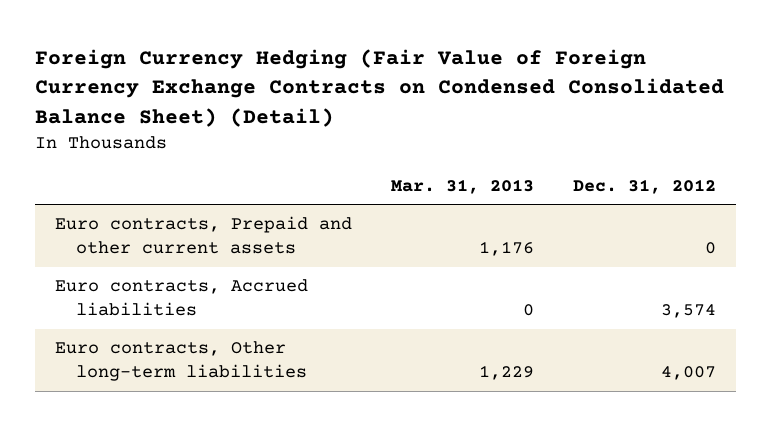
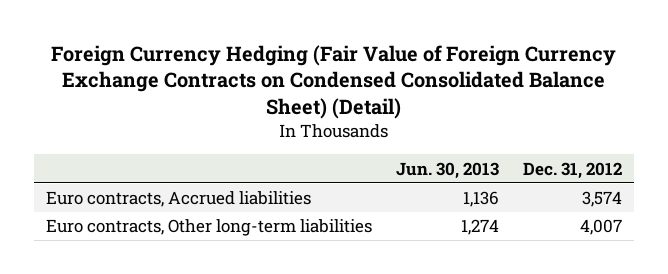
- | Mar. 31, 2013 | Dec. 31, 2012
+ | Jun. 30, 2013 | Dec. 31, 2012
- Euro contracts, Prepaid and other current assets | 1,176 | 0

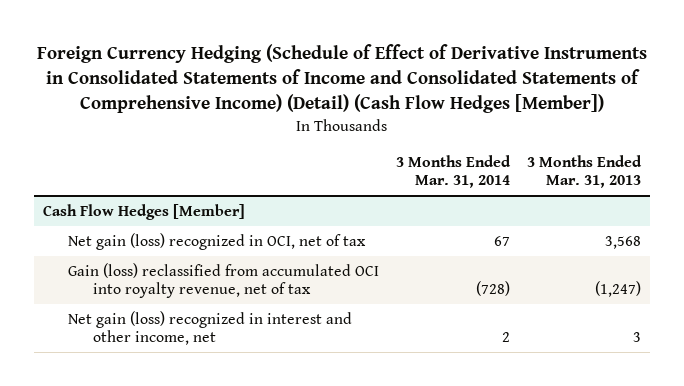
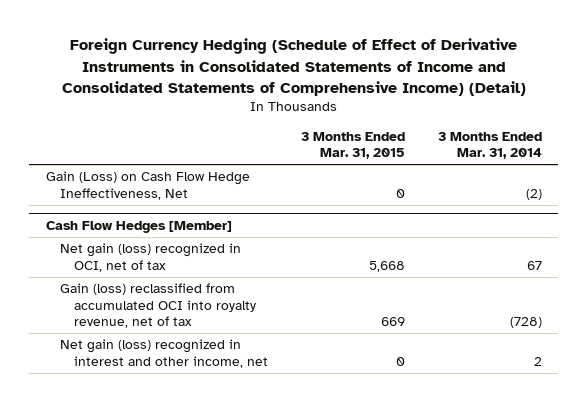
- Foreign Currency Hedging (Schedule of Effect of Derivative Instruments in Consolidated Statements of Income and Consolidated Statements of Comprehensive Income) (Detail) (Cash Flow Hedges [Member])
+ Foreign Currency Hedging (Schedule of Effect of Derivative Instruments in Consolidated Statements of Income and Consolidated Statements of Comprehensive Income) (Detail)
- | 3 Months Ended Mar. 31, 2014 | 3 Months Ended Mar. 31, 2013
+ | 3 Months Ended Mar. 31, 2015 | 3 Months Ended Mar. 31, 2014
+ Gain (Loss) on Cash Flow Hedge Ineffectiveness, Net | 0 | (2)

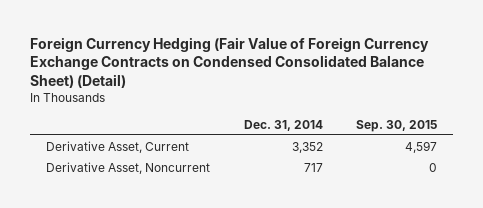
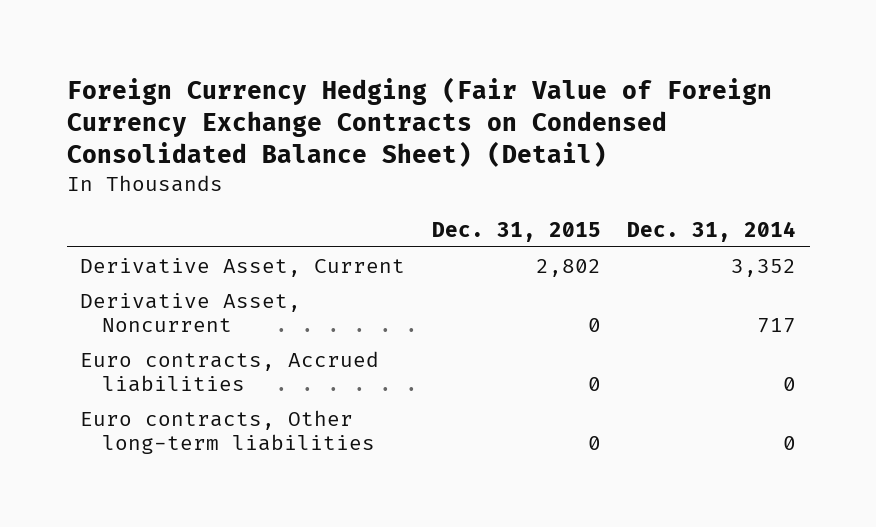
- | Dec. 31, 2014 | Sep. 30, 2015
+ | Dec. 31, 2015 | Dec. 31, 2014
+ Euro contracts, Accrued liabilities | 0 | 0
+ Euro contracts, Other long-term liabilities | 0 | 0

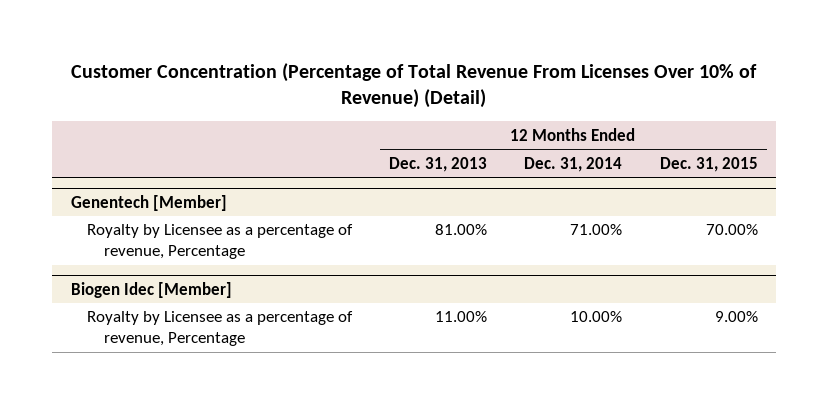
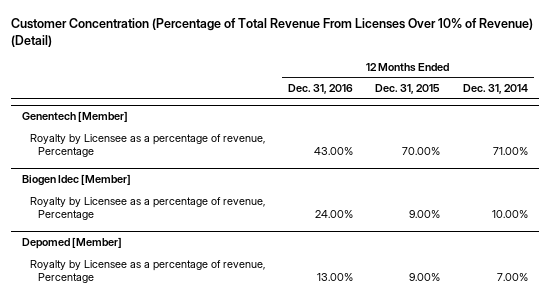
- | 12 Months Ended Dec. 31, 2013 | 12 Months Ended Dec. 31, 2014 | 12 Months Ended Dec. 31, 2015
+ | 12 Months Ended Dec. 31, 2016 | 12 Months Ended Dec. 31, 2015 | 12 Months Ended Dec. 31, 2014
+ Depomed [Member]
+ Royalty by Licensee as a percentage of revenue, Percentage | 13.00% | 9.00% | 7.00%

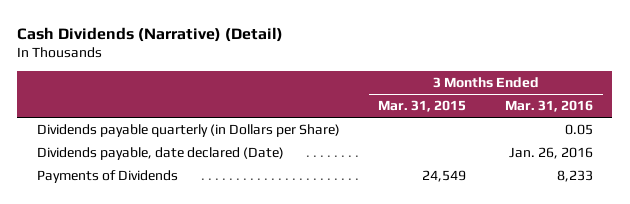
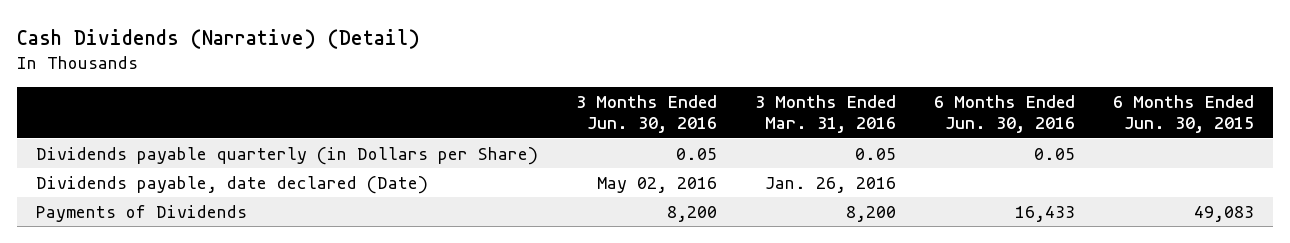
- | 3 Months Ended Mar. 31, 2015 | 3 Months Ended Mar. 31, 2016
+ | 3 Months Ended Jun. 30, 2016 | 3 Months Ended Mar. 31, 2016 | 6 Months Ended Jun. 30, 2016 | 6 Months Ended Jun. 30, 2015
- Payments of Dividends | 24,549 | 8,233
+ Payments of Dividends | 8,200 | 8,200 | 16,433 | 49,083

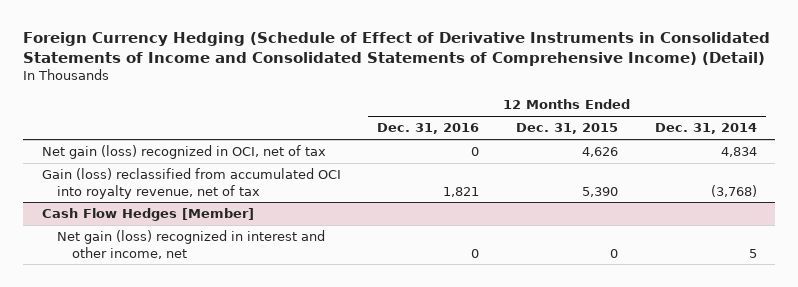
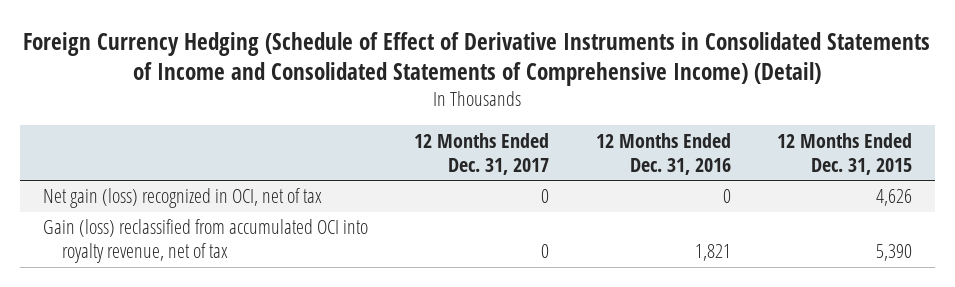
- | 12 Months Ended Dec. 31, 2016 | 12 Months Ended Dec. 31, 2015 | 12 Months Ended Dec. 31, 2014
+ | 12 Months Ended Dec. 31, 2017 | 12 Months Ended Dec. 31, 2016 | 12 Months Ended Dec. 31, 2015
- Cash Flow Hedges [Member]
- Net gain (loss) recognized in interest and other income, net | 0 | 0 | 5

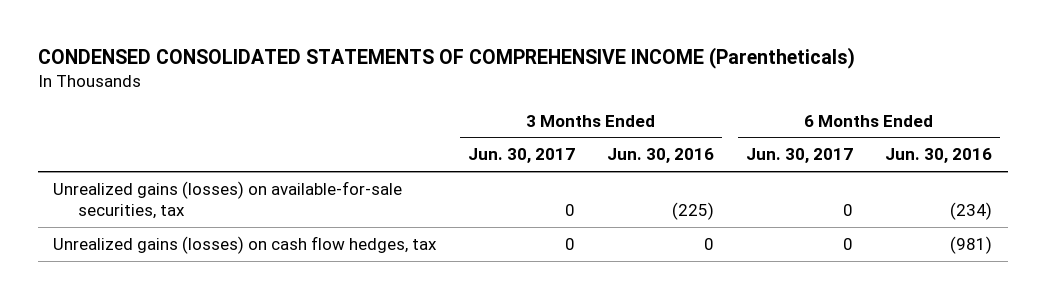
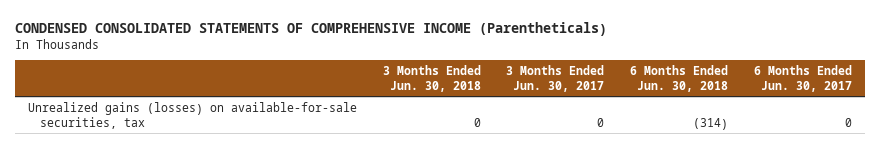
- | 3 Months Ended Jun. 30, 2017 | 3 Months Ended Jun. 30, 2016 | 6 Months Ended Jun. 30, 2017 | 6 Months Ended Jun. 30, 2016
+ | 3 Months Ended Jun. 30, 2018 | 3 Months Ended Jun. 30, 2017 | 6 Months Ended Jun. 30, 2018 | 6 Months Ended Jun. 30, 2017
- Unrealized gains (losses) on cash flow hedges, tax | 0 | 0 | 0 | (981)

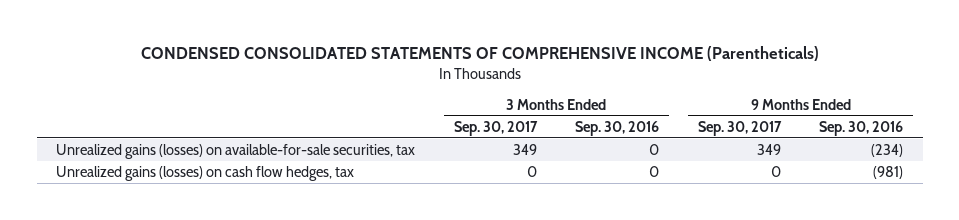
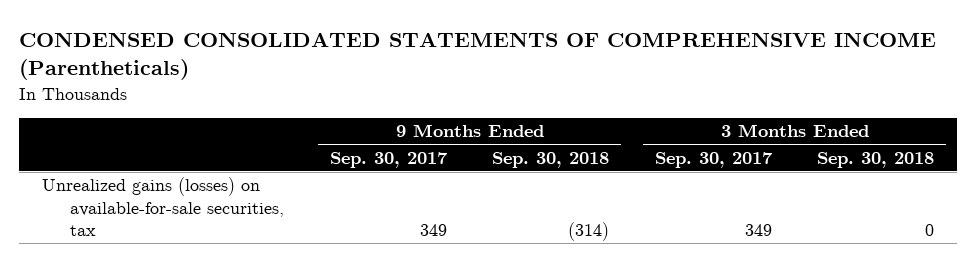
- | 3 Months Ended Sep. 30, 2017 | 3 Months Ended Sep. 30, 2016 | 9 Months Ended Sep. 30, 2017 | 9 Months Ended Sep. 30, 2016
+ | 9 Months Ended Sep. 30, 2017 | 9 Months Ended Sep. 30, 2018 | 3 Months Ended Sep. 30, 2017 | 3 Months Ended Sep. 30, 2018
- Unrealized gains (losses) on cash flow hedges, tax | 0 | 0 | 0 | (981)

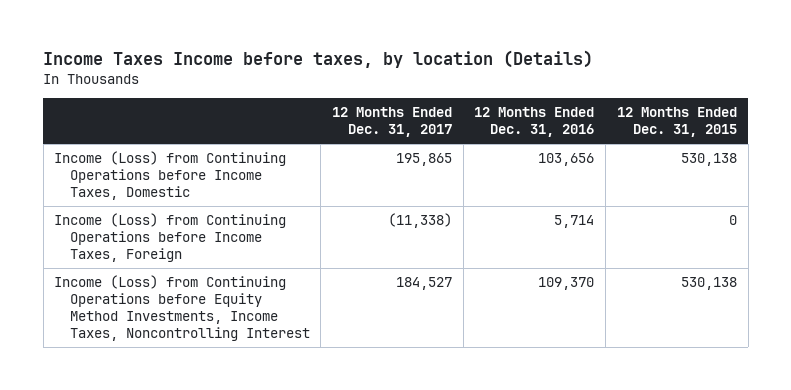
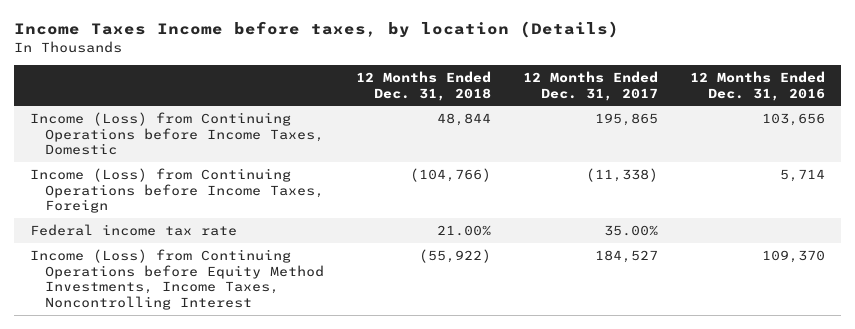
- | 12 Months Ended Dec. 31, 2017 | 12 Months Ended Dec. 31, 2016 | 12 Months Ended Dec. 31, 2015
+ | 12 Months Ended Dec. 31, 2018 | 12 Months Ended Dec. 31, 2017 | 12 Months Ended Dec. 31, 2016
+ Federal income tax rate | 21.00% | 35.00% |

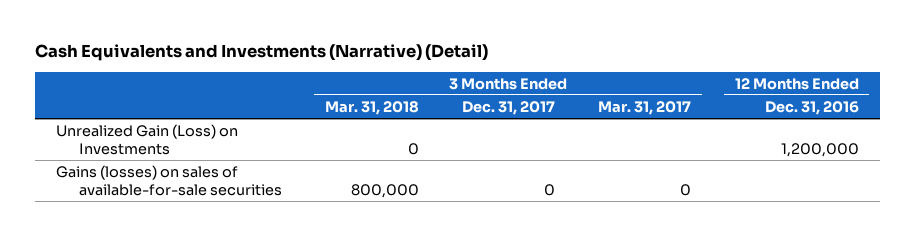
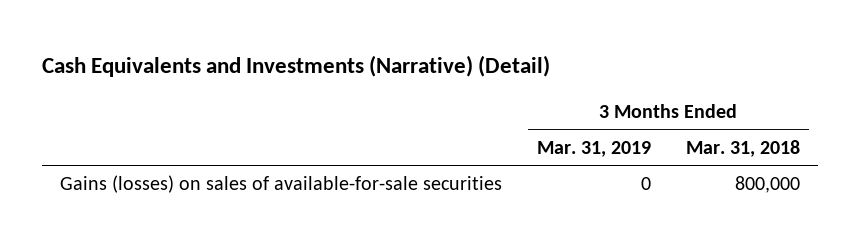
- | 3 Months Ended Mar. 31, 2018 | 3 Months Ended Dec. 31, 2017 | 3 Months Ended Mar. 31, 2017 | 12 Months Ended Dec. 31, 2016
+ | 3 Months Ended Mar. 31, 2019 | 3 Months Ended Mar. 31, 2018
- Unrealized Gain (Loss) on Investments | 0 | | | 1,200,000

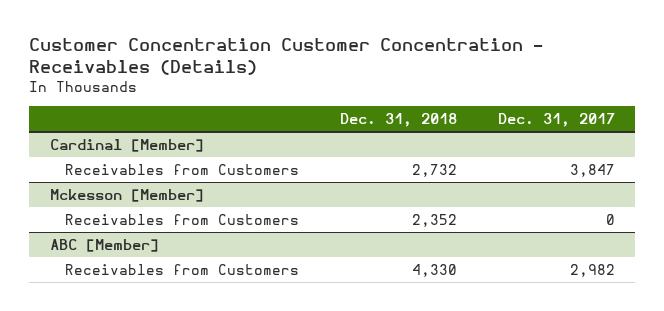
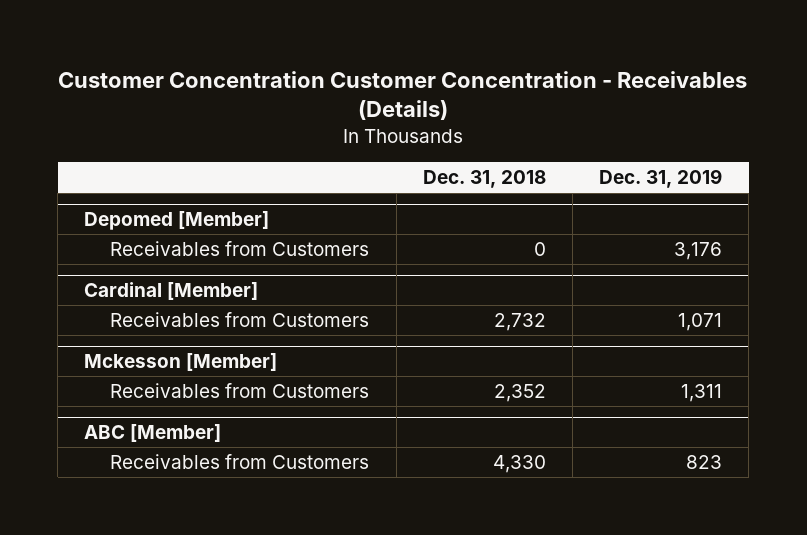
- | Dec. 31, 2018 | Dec. 31, 2017
+ | Dec. 31, 2018 | Dec. 31, 2019
+ Depomed [Member]
+ Receivables from Customers | 0 | 3,176

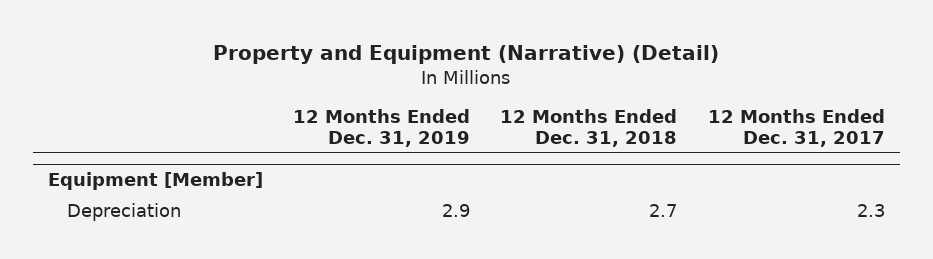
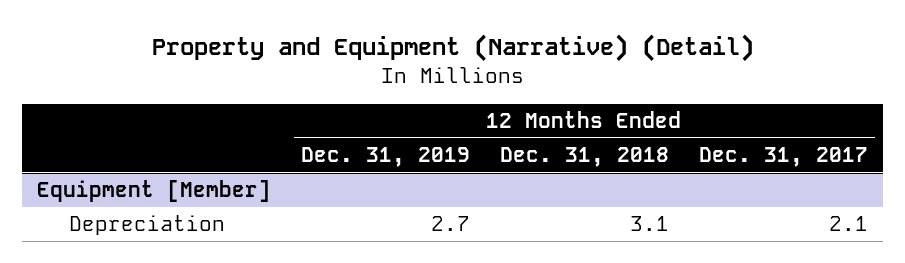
@ Equipment [Member]
- Depreciation | 2.9 | 2.7 | 2.3
+ Depreciation | 2.7 | 3.1 | 2.1

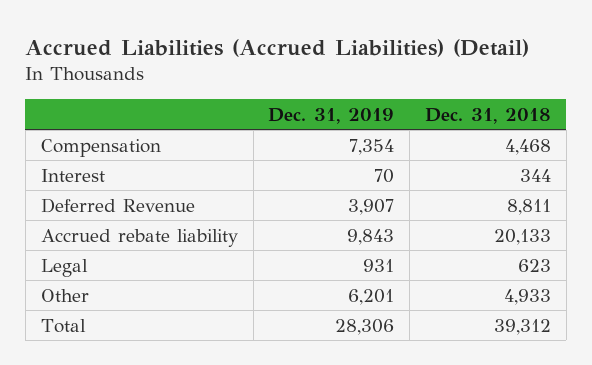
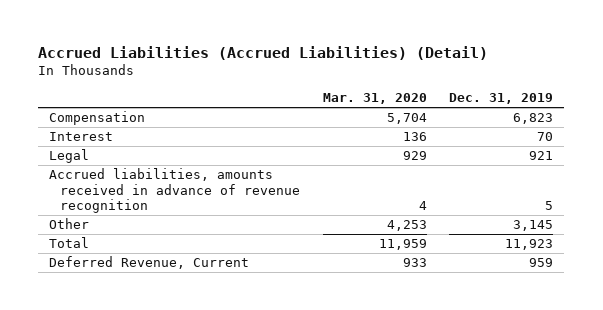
- | Dec. 31, 2019 | Dec. 31, 2018
+ | Mar. 31, 2020 | Dec. 31, 2019
- Compensation | 7,354 | 4,468
+ Compensation | 5,704 | 6,823
- Deferred Revenue | 3,907 | 8,811
- Accrued rebate liability | 9,843 | 20,133
- Legal | 931 | 623
- Other | 6,201 | 4,933
- Total | 28,306 | 39,312
+ Legal | 929 | 921
+ Accrued liabilities, amounts received in advance of revenue recognition | 4 | 5
+ Other | 4,253 | 3,145
+ Total | 11,959 | 11,923
+ Deferred Revenue, Current | 933 | 959

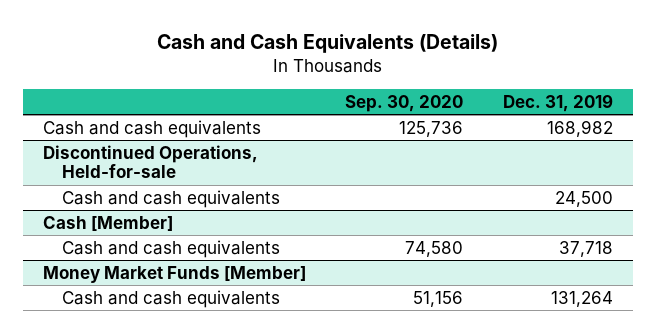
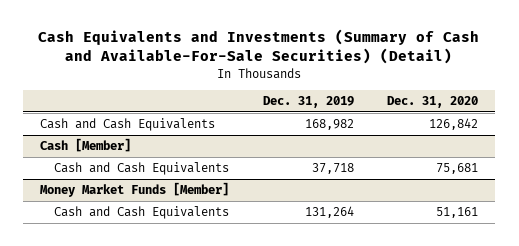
- Cash and Cash Equivalents (Details)
+ Cash Equivalents and Investments (Summary of Cash and Available-For-Sale Securities) (Detail)
- | Sep. 30, 2020 | Dec. 31, 2019
+ | Dec. 31, 2019 | Dec. 31, 2020
- Cash and cash equivalents | 125,736 | 168,982
- Discontinued Operations, Held-for-sale
- Cash and cash equivalents | | 24,500
+ Cash and Cash Equivalents | 168,982 | 126,842
@ Cash [Member]
- Cash and cash equivalents | 74,580 | 37,718
+ Cash and Cash Equivalents | 37,718 | 75,681
@ Money Market Funds [Member]
- Cash and cash equivalents | 51,156 | 131,264
+ Cash and Cash Equivalents | 131,264 | 51,161

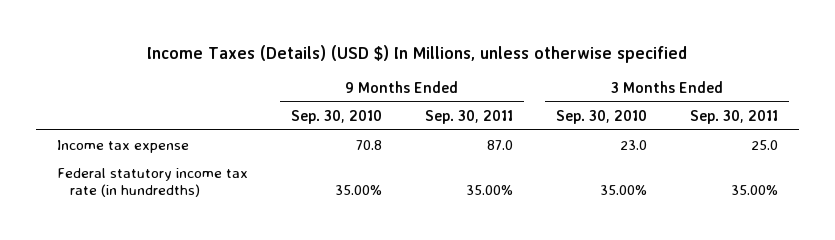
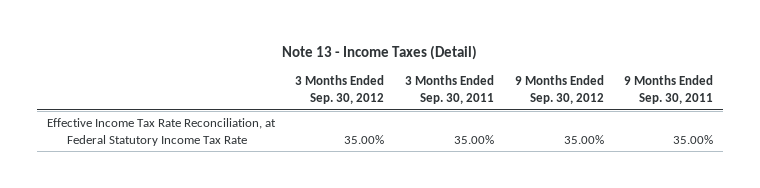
- Income Taxes (Details) (USD $) In Millions, unless otherwise specified
+ Note 13 - Income Taxes (Detail)
- | 9 Months Ended Sep. 30, 2010 | 9 Months Ended Sep. 30, 2011 | 3 Months Ended Sep. 30, 2010 | 3 Months Ended Sep. 30, 2011
+ | 3 Months Ended Sep. 30, 2012 | 3 Months Ended Sep. 30, 2011 | 9 Months Ended Sep. 30, 2012 | 9 Months Ended Sep. 30, 2011
- Income tax expense | 70.8 | 87.0 | 23.0 | 25.0
- Federal statutory income tax rate (in hundredths) | 35.00% | 35.00% | 35.00% | 35.00%
+ Effective Income Tax Rate Reconciliation, at Federal Statutory Income Tax Rate | 35.00% | 35.00% | 35.00% | 35.00%

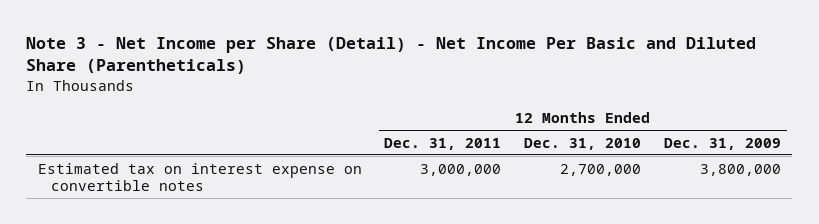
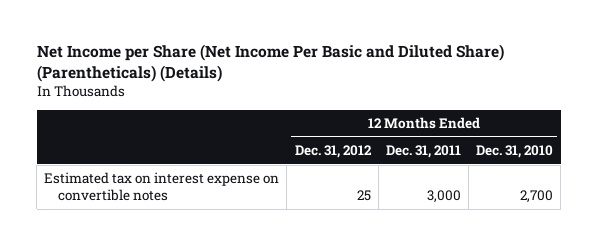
- Note 3 - Net Income per Share (Detail) - Net Income Per Basic and Diluted Share (Parentheticals)
+ Net Income per Share (Net Income Per Basic and Diluted Share) (Parentheticals) (Details)
- | 12 Months Ended Dec. 31, 2011 | 12 Months Ended Dec. 31, 2010 | 12 Months Ended Dec. 31, 2009
+ | 12 Months Ended Dec. 31, 2012 | 12 Months Ended Dec. 31, 2011 | 12 Months Ended Dec. 31, 2010
- Estimated tax on interest expense on convertible notes | 3,000,000 | 2,700,000 | 3,800,000
+ Estimated tax on interest expense on convertible notes | 25 | 3,000 | 2,700

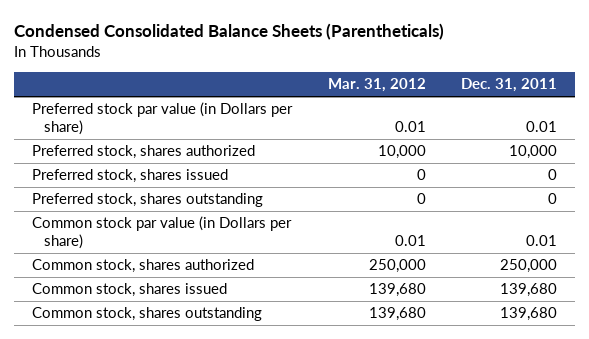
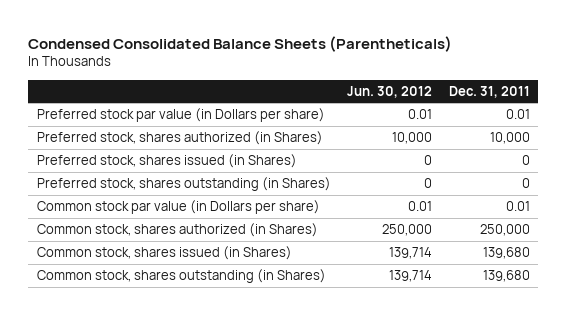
- | Mar. 31, 2012 | Dec. 31, 2011
+ | Jun. 30, 2012 | Dec. 31, 2011
- Preferred stock, shares authorized | 10,000 | 10,000
- Preferred stock, shares issued | 0 | 0
- Preferred stock, shares outstanding | 0 | 0
+ Preferred stock, shares authorized (in Shares) | 10,000 | 10,000
+ Preferred stock, shares issued (in Shares) | 0 | 0
+ Preferred stock, shares outstanding (in Shares) | 0 | 0
- Common stock, shares authorized | 250,000 | 250,000
- Common stock, shares issued | 139,680 | 139,680
- Common stock, shares outstanding | 139,680 | 139,680
+ Common stock, shares authorized (in Shares) | 250,000 | 250,000
+ Common stock, shares issued (in Shares) | 139,714 | 139,680
+ Common stock, shares outstanding (in Shares) | 139,714 | 139,680

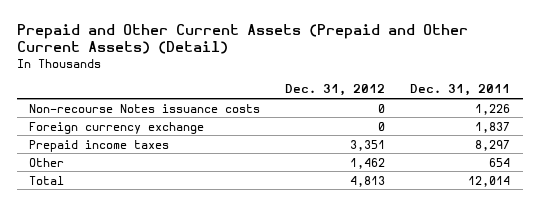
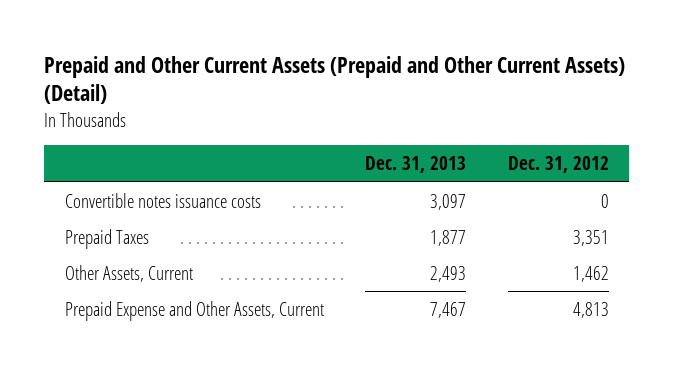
- | Dec. 31, 2012 | Dec. 31, 2011
+ | Dec. 31, 2013 | Dec. 31, 2012
- Non-recourse Notes issuance costs | 0 | 1,226
- Foreign currency exchange | 0 | 1,837
- Prepaid income taxes | 3,351 | 8,297
- Other | 1,462 | 654
- Total | 4,813 | 12,014
+ Convertible notes issuance costs | 3,097 | 0
+ Prepaid Taxes | 1,877 | 3,351
+ Other Assets, Current | 2,493 | 1,462
+ Prepaid Expense and Other Assets, Current | 7,467 | 4,813

